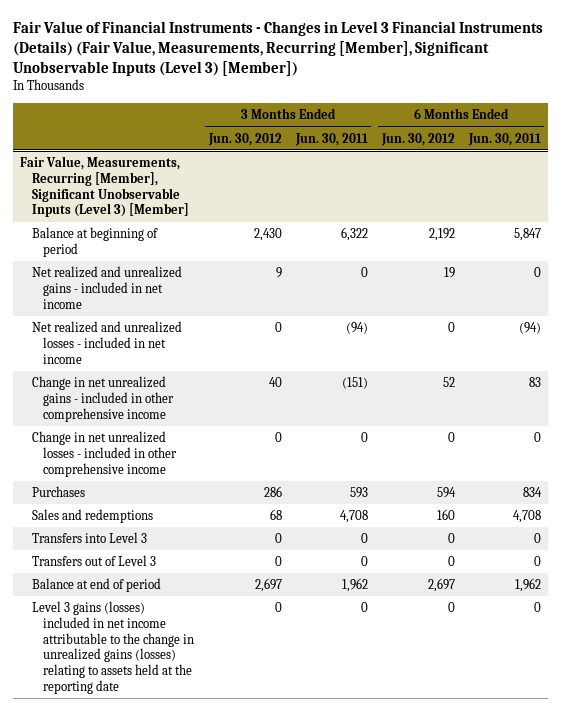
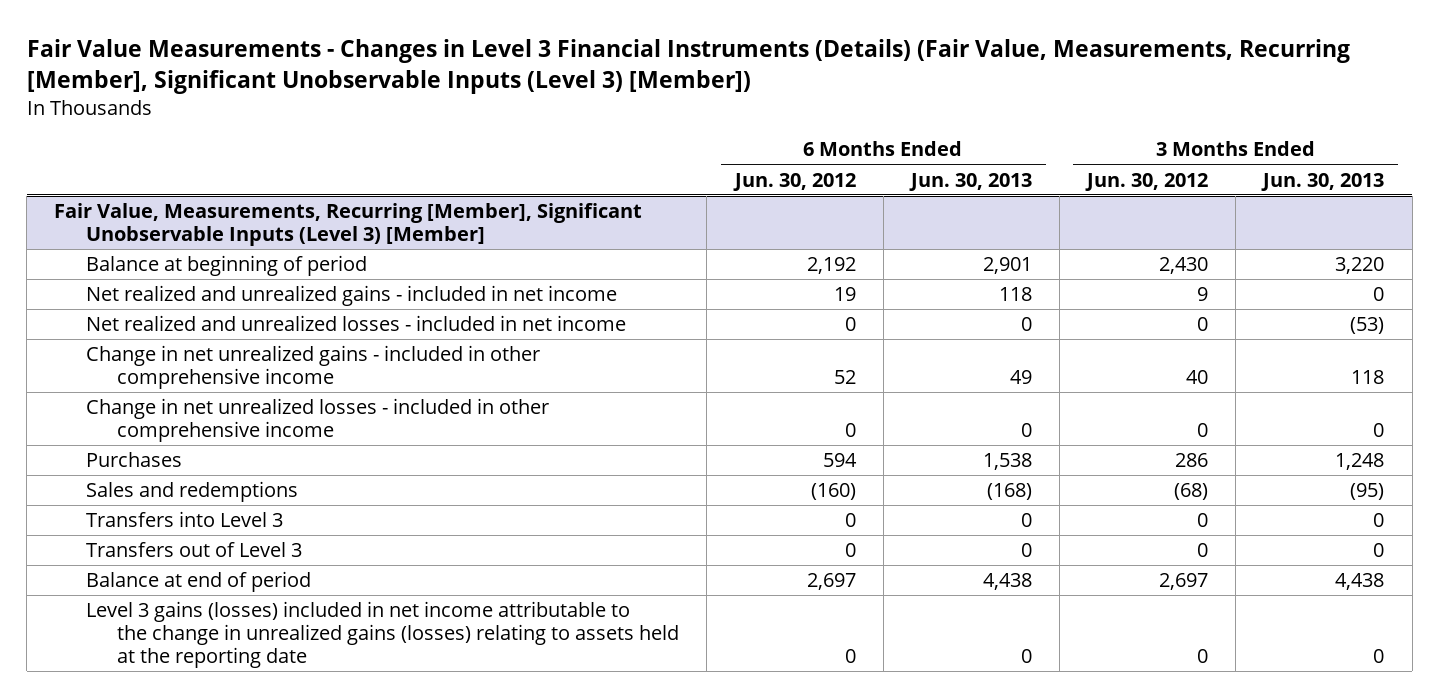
- Fair Value of Financial Instruments - Changes in Level 3 Financial Instruments (Details) (Fair Value, Measurements, Recurring [Member], Significant Unobservable Inputs (Level 3) [Member])
+ Fair Value Measurements - Changes in Level 3 Financial Instruments (Details) (Fair Value, Measurements, Recurring [Member], Significant Unobservable Inputs (Level 3) [Member])
- | 3 Months Ended Jun. 30, 2012 | 3 Months Ended Jun. 30, 2011 | 6 Months Ended Jun. 30, 2012 | 6 Months Ended Jun. 30, 2011
+ | 6 Months Ended Jun. 30, 2012 | 6 Months Ended Jun. 30, 2013 | 3 Months Ended Jun. 30, 2012 | 3 Months Ended Jun. 30, 2013
@ Fair Value, Measurements, Recurring [Member], Significant Unobservable Inputs (Level 3) [Member]
- Sales and redemptions | 68 | 4,708 | 160 | 4,708
+ Sales and redemptions | (160) | (168) | (68) | (95)

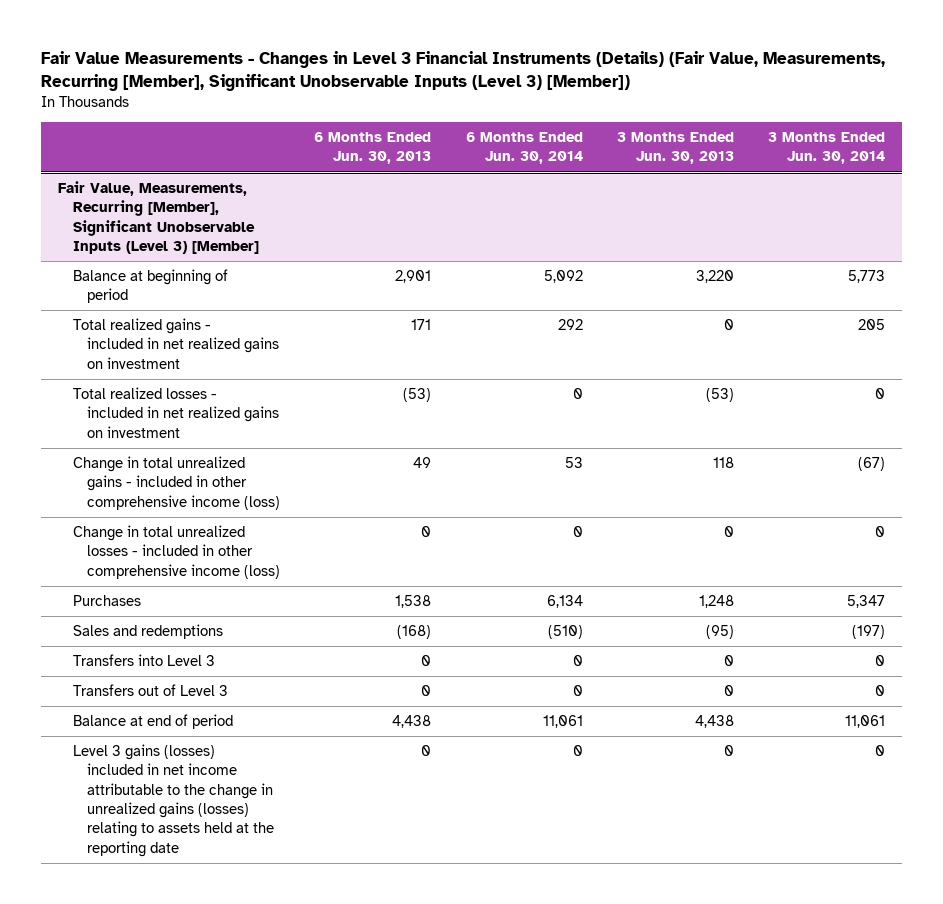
- | 6 Months Ended Jun. 30, 2012 | 6 Months Ended Jun. 30, 2013 | 3 Months Ended Jun. 30, 2012 | 3 Months Ended Jun. 30, 2013
+ | 6 Months Ended Jun. 30, 2013 | 6 Months Ended Jun. 30, 2014 | 3 Months Ended Jun. 30, 2013 | 3 Months Ended Jun. 30, 2014
@ Fair Value, Measurements, Recurring [Member], Significant Unobservable Inputs (Level 3) [Member]
- Net realized and unrealized gains - included in net income | 19 | 118 | 9 | 0
- Net realized and unrealized losses - included in net income | 0 | 0 | 0 | (53)
- Change in net unrealized gains - included in other comprehensive income | 52 | 49 | 40 | 118
- Change in net unrealized losses - included in other comprehensive income | 0 | 0 | 0 | 0
+ Total realized gains - included in net realized gains on investment | 171 | 292 | 0 | 205
+ Total realized losses - included in net realized gains on investment | (53) | 0 | (53) | 0
+ Change in total unrealized gains - included in other comprehensive income (loss) | 49 | 53 | 118 | (67)
+ Change in total unrealized losses - included in other comprehensive income (loss) | 0 | 0 | 0 | 0

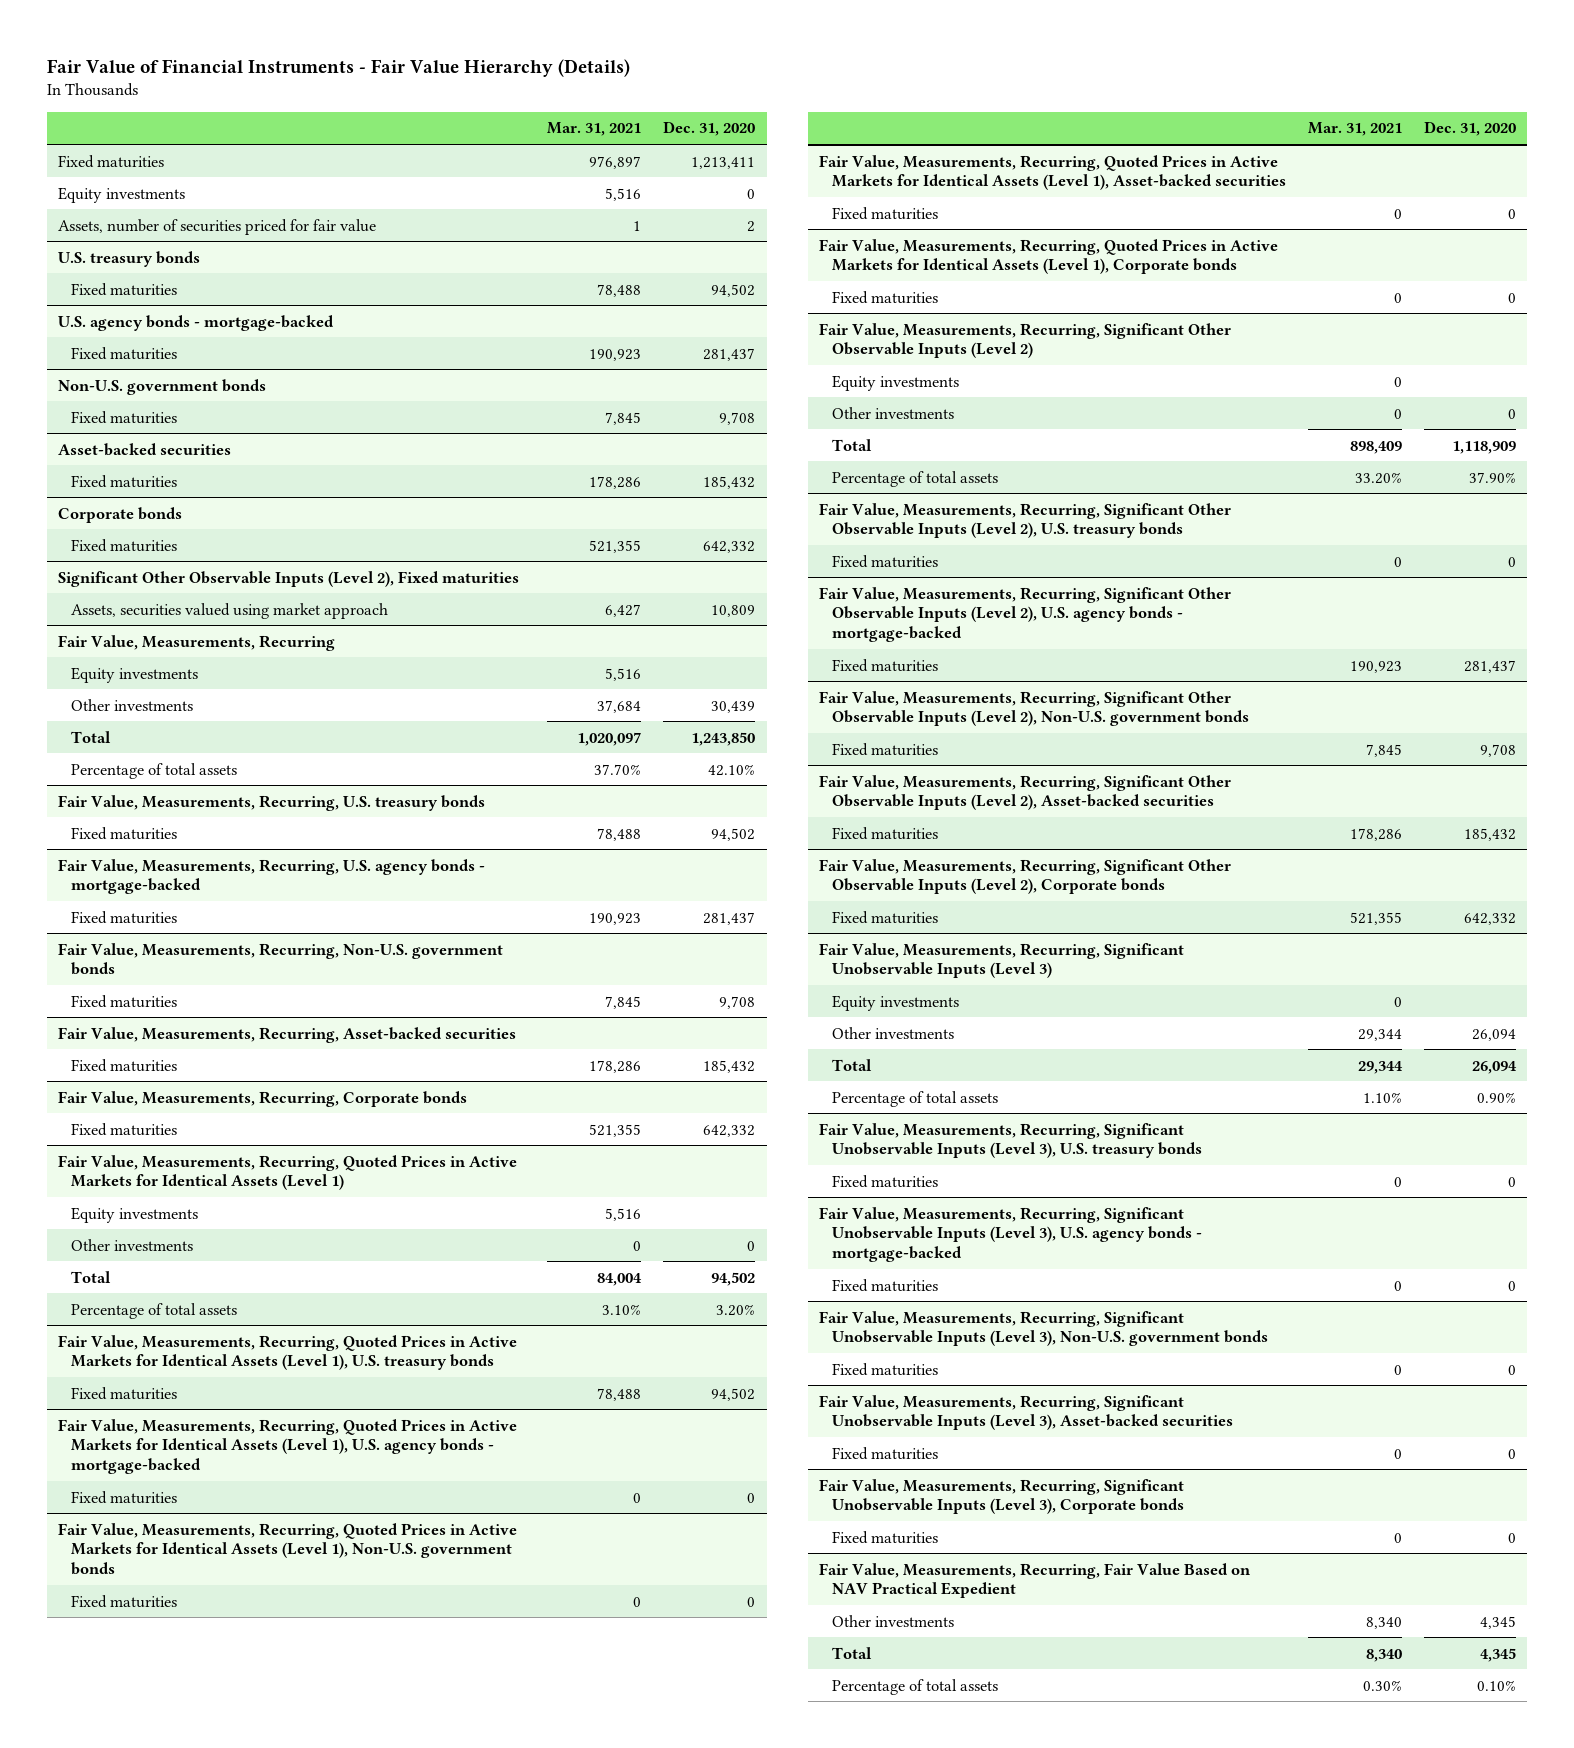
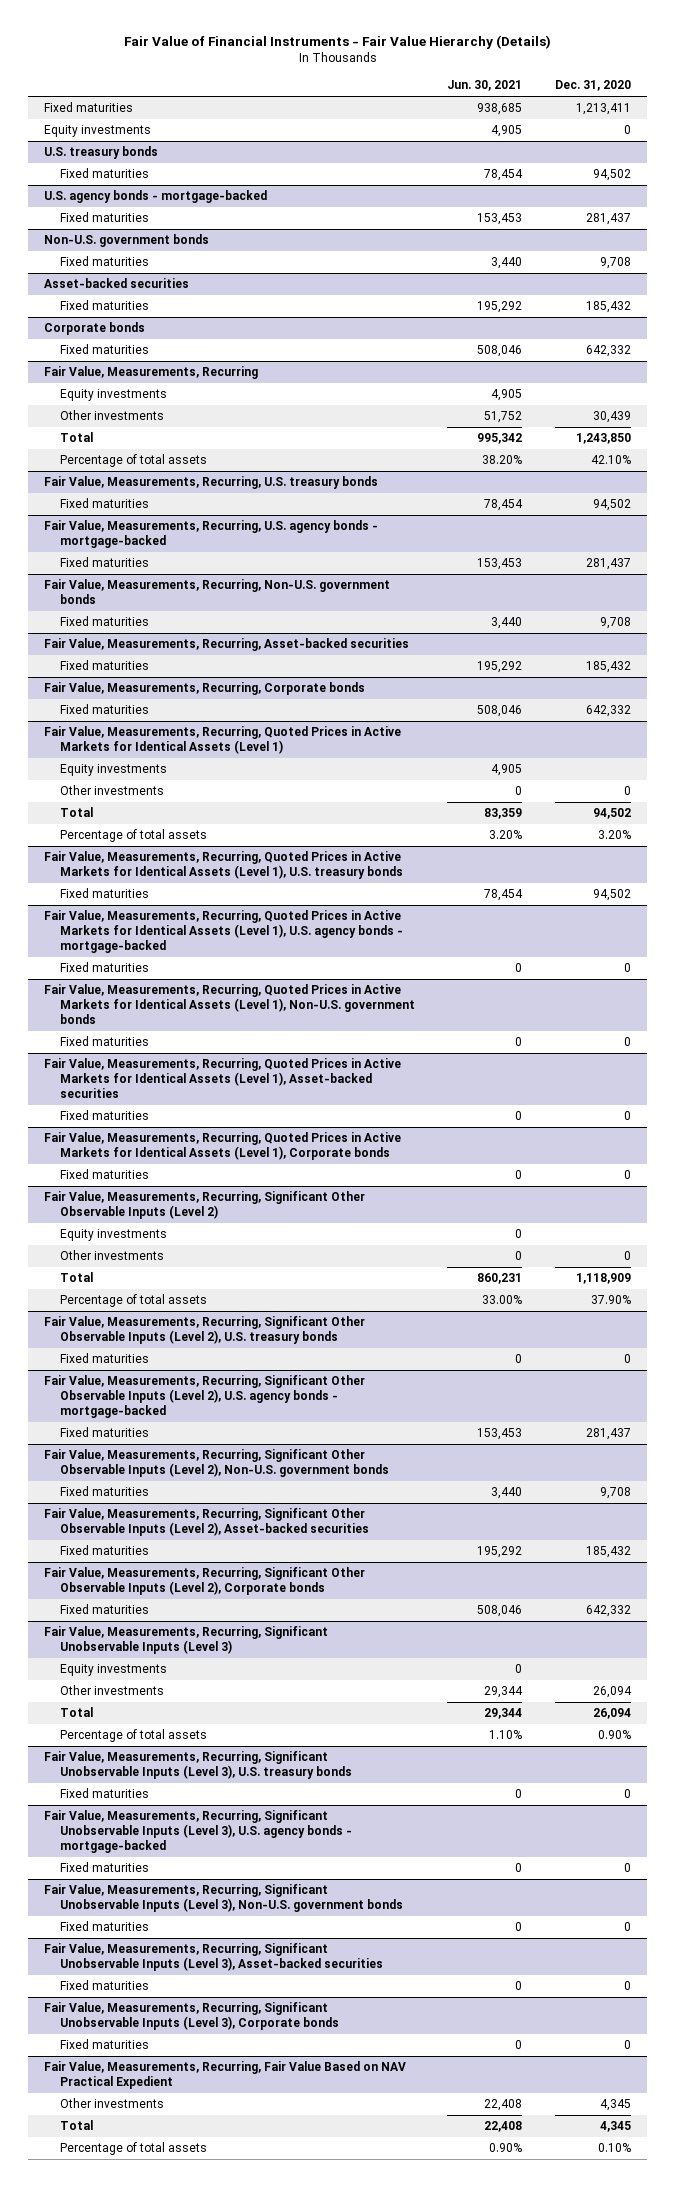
- | Mar. 31, 2021 | Dec. 31, 2020
+ | Jun. 30, 2021 | Dec. 31, 2020
- Assets, number of securities priced for fair value | 1 | 2
- Significant Other Observable Inputs (Level 2), Fixed maturities
- Assets, securities valued using market approach | 6,427 | 10,809

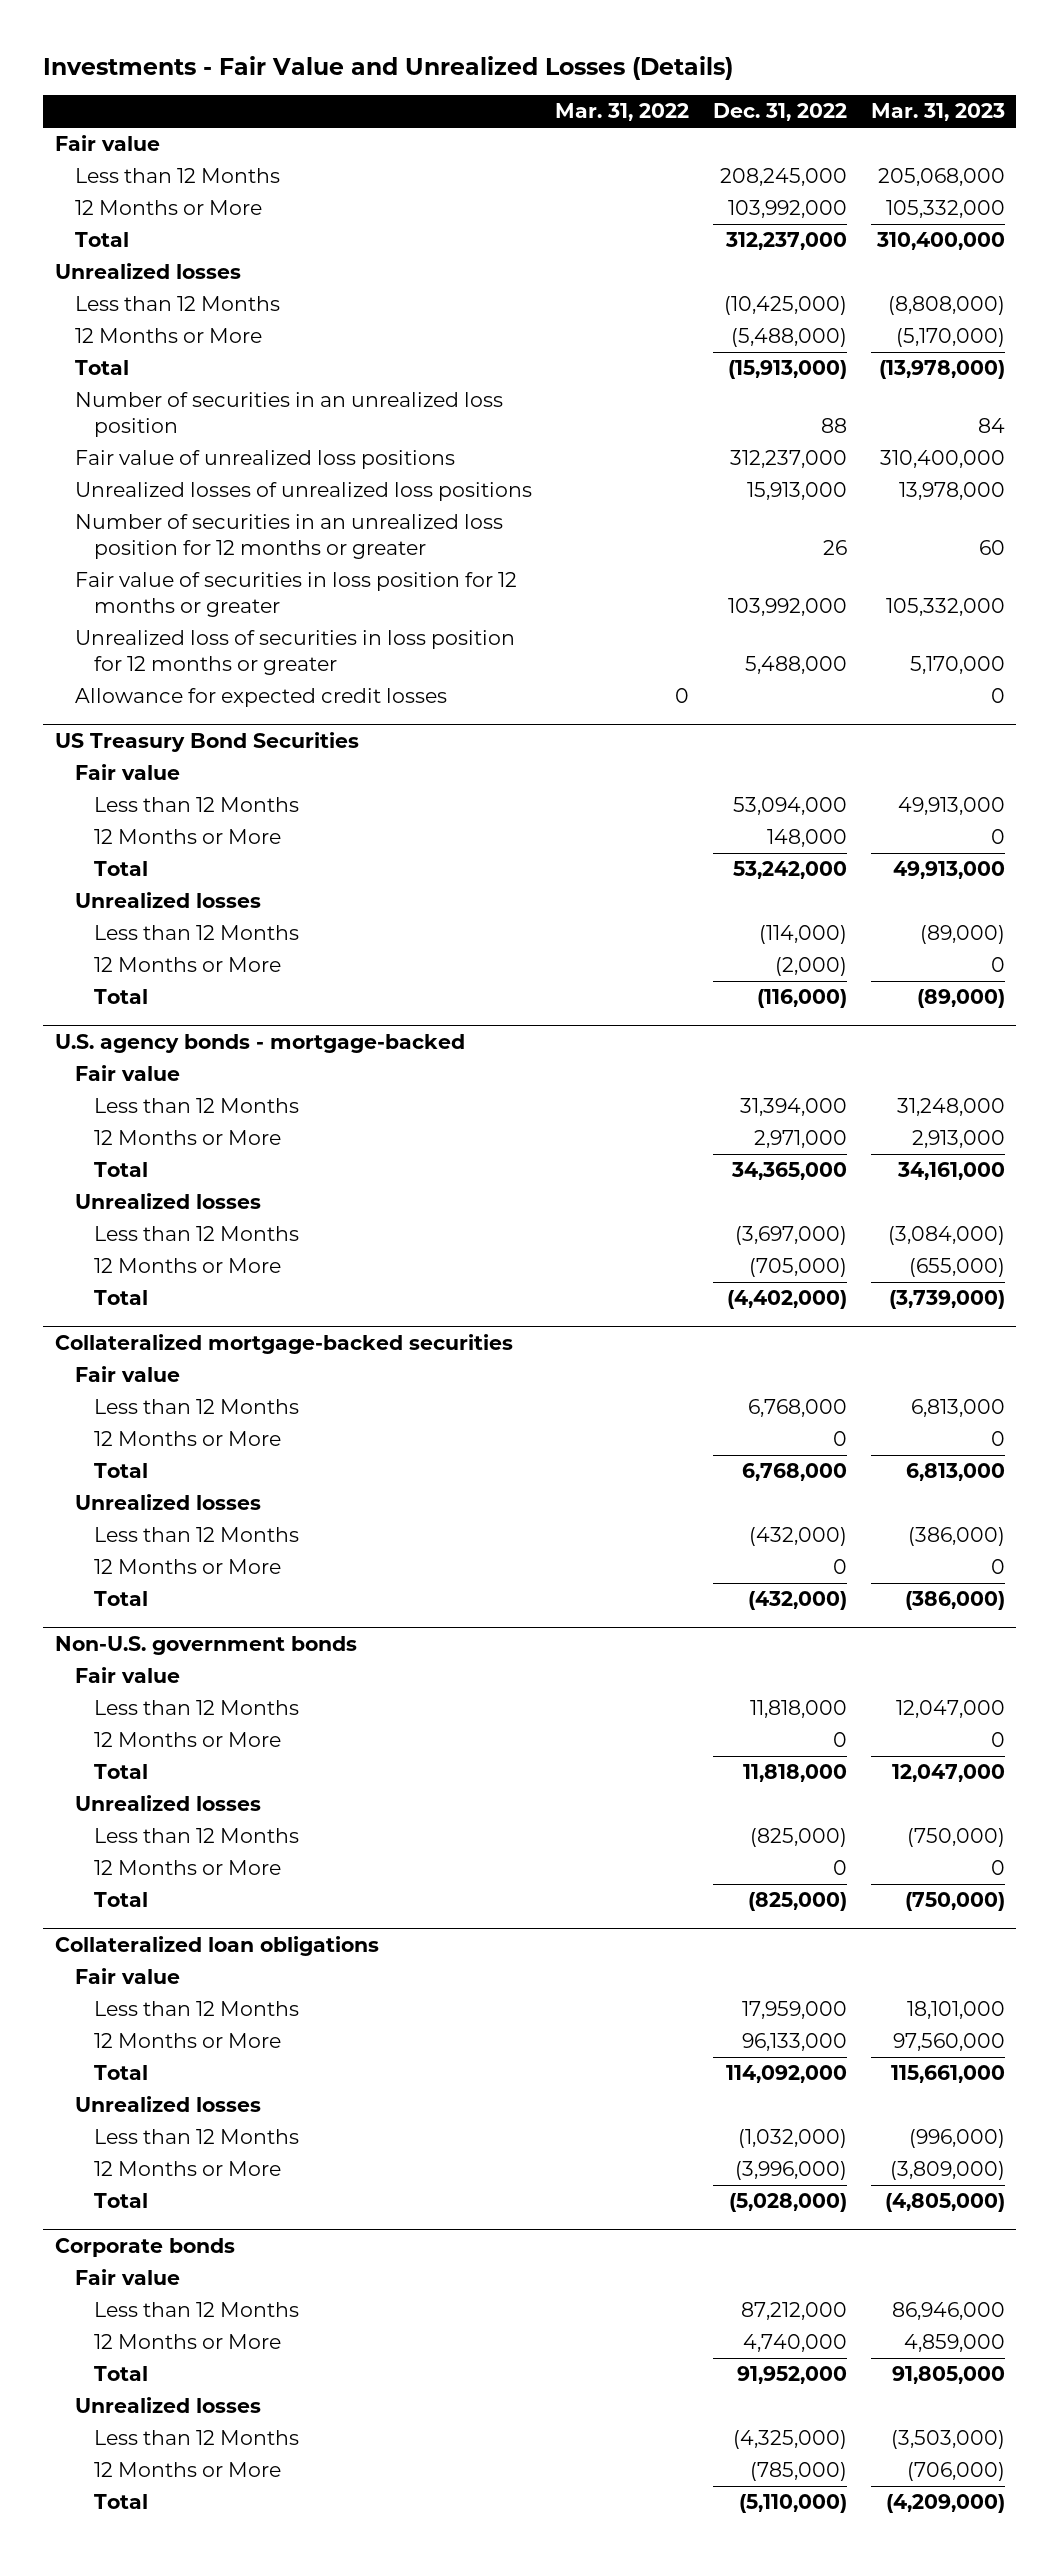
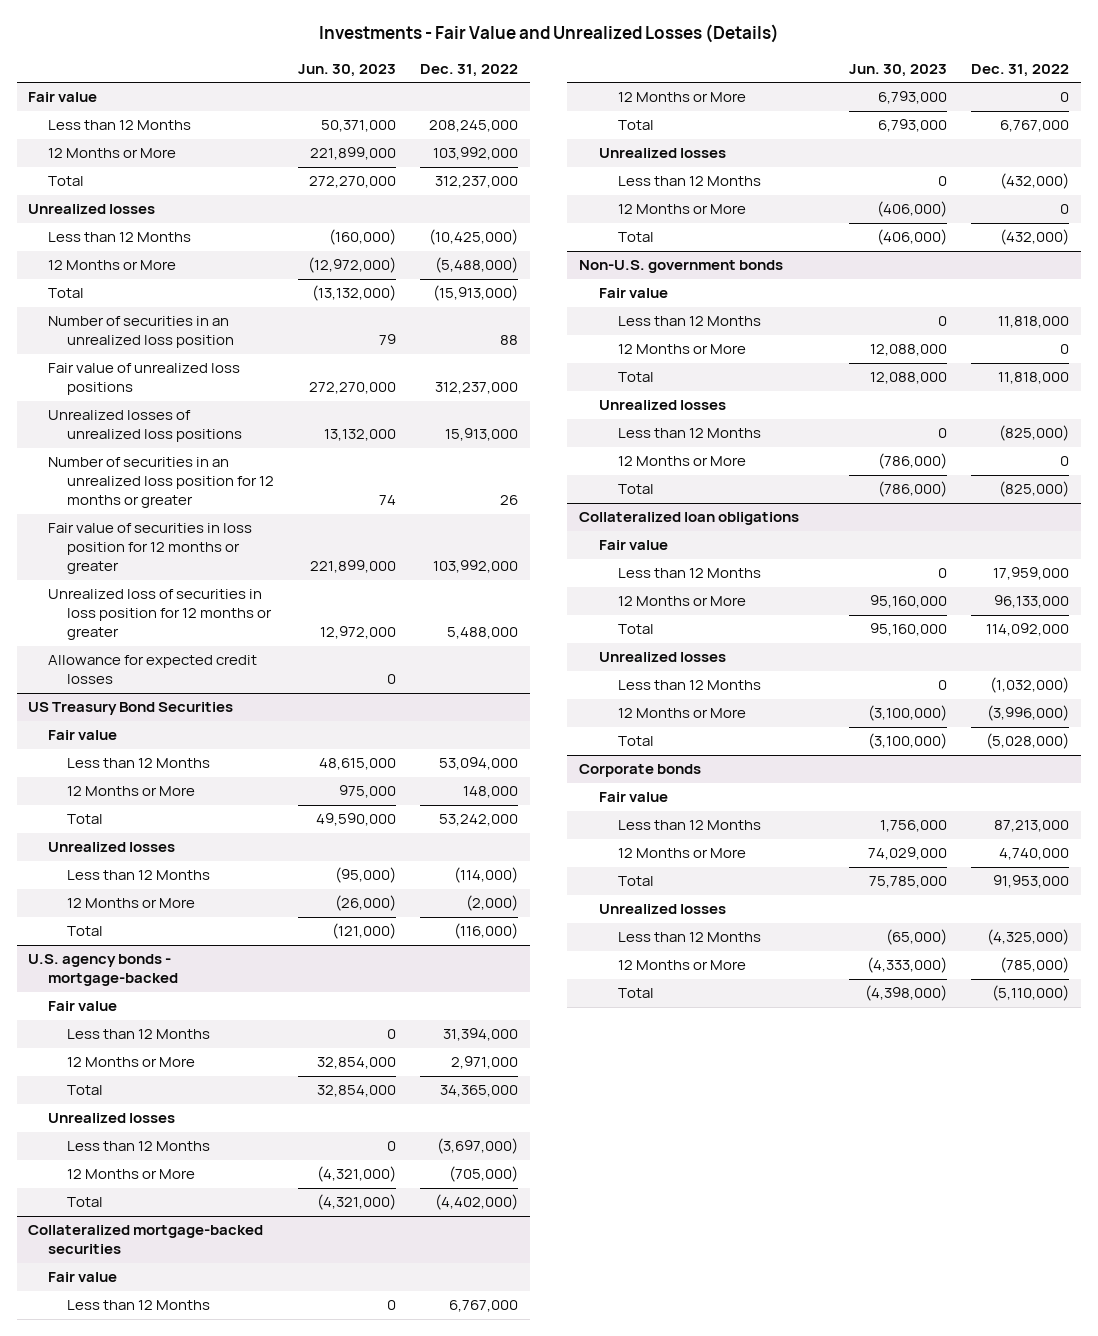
- | Mar. 31, 2022 | Dec. 31, 2022 | Mar. 31, 2023
+ | Jun. 30, 2023 | Dec. 31, 2022
@ Collateralized mortgage-backed securities
- Less than 12 Months | | 6,768,000 | 6,813,000
+ Less than 12 Months | 0 | 6,767,000
- Total | | 6,768,000 | 6,813,000
+ Total | 6,793,000 | 6,767,000
@ Corporate bonds
- Less than 12 Months | | 87,212,000 | 86,946,000
+ Less than 12 Months | 1,756,000 | 87,213,000
- Total | | 91,952,000 | 91,805,000
+ Total | 75,785,000 | 91,953,000

